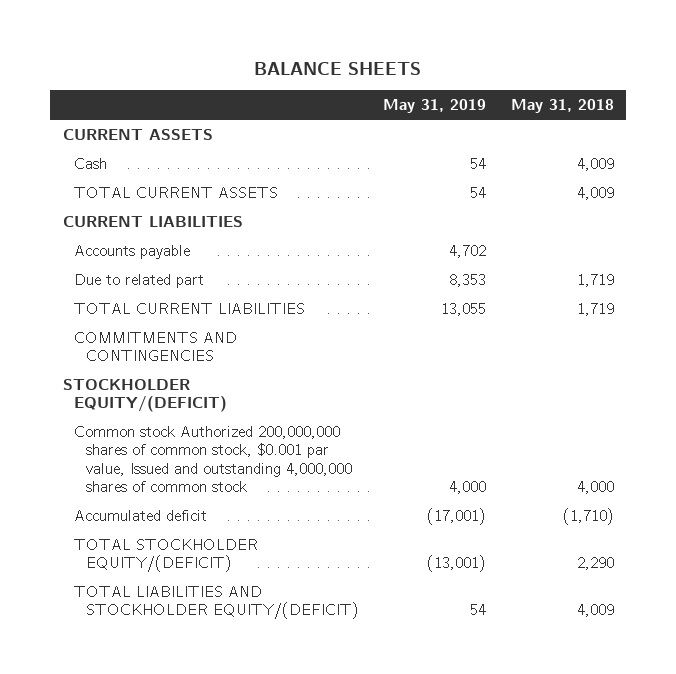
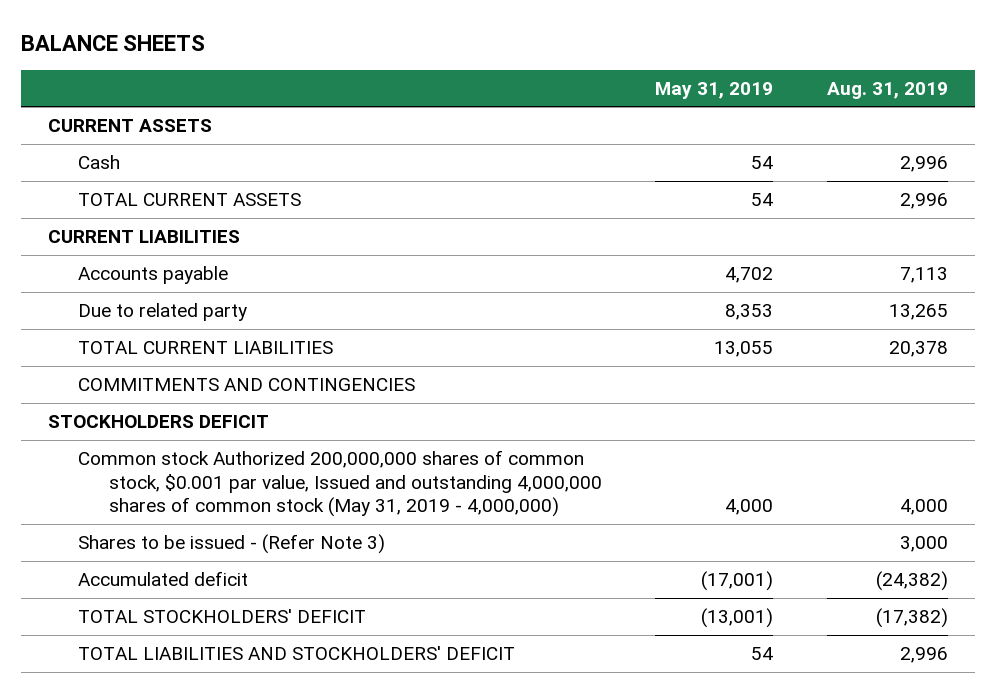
- | May 31, 2019 | May 31, 2018
+ | May 31, 2019 | Aug. 31, 2019
- Due to related part | 8,353 | 1,719
+ Due to related party | 8,353 | 13,265
- STOCKHOLDER EQUITY/(DEFICIT)
- Common stock Authorized 200,000,000 shares of common stock, $0.001 par value, Issued and outstanding 4,000,000 shares of common stock | 4,000 | 4,000
+ STOCKHOLDERS DEFICIT
+ Common stock Authorized 200,000,000 shares of common stock, $0.001 par value, Issued and outstanding 4,000,000 shares of common stock (May 31, 2019 - 4,000,000) | 4,000 | 4,000
+ Shares to be issued - (Refer Note 3) | | 3,000
- TOTAL STOCKHOLDER EQUITY/(DEFICIT) | (13,001) | 2,290
- TOTAL LIABILITIES AND STOCKHOLDER EQUITY/(DEFICIT) | 54 | 4,009
+ TOTAL STOCKHOLDERS' DEFICIT | (13,001) | (17,382)
+ TOTAL LIABILITIES AND STOCKHOLDERS' DEFICIT | 54 | 2,996

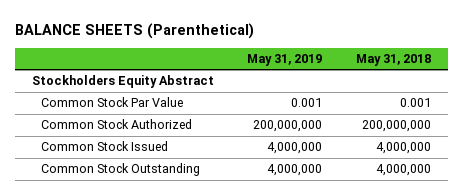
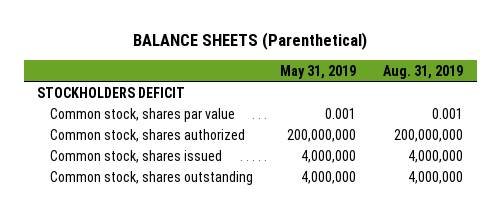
- | May 31, 2019 | May 31, 2018
+ | May 31, 2019 | Aug. 31, 2019
- Stockholders Equity Abstract
- Common Stock Par Value | 0.001 | 0.001
- Common Stock Authorized | 200,000,000 | 200,000,000
- Common Stock Issued | 4,000,000 | 4,000,000
- Common Stock Outstanding | 4,000,000 | 4,000,000
+ STOCKHOLDERS DEFICIT
+ Common stock, shares par value | 0.001 | 0.001
+ Common stock, shares authorized | 200,000,000 | 200,000,000
+ Common stock, shares issued | 4,000,000 | 4,000,000
+ Common stock, shares outstanding | 4,000,000 | 4,000,000

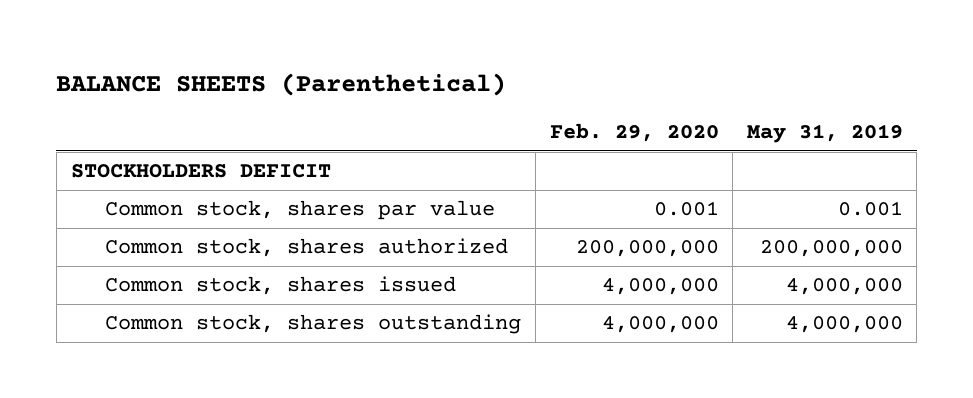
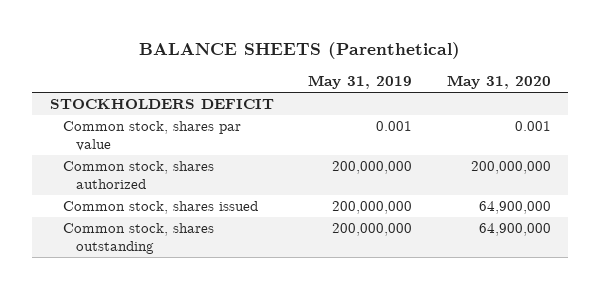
- | Feb. 29, 2020 | May 31, 2019
+ | May 31, 2019 | May 31, 2020
- Common stock, shares issued | 4,000,000 | 4,000,000
- Common stock, shares outstanding | 4,000,000 | 4,000,000
+ Common stock, shares issued | 200,000,000 | 64,900,000
+ Common stock, shares outstanding | 200,000,000 | 64,900,000

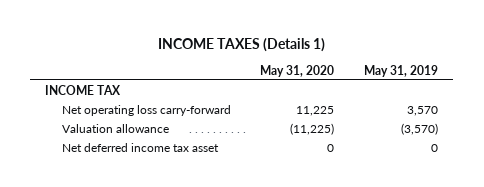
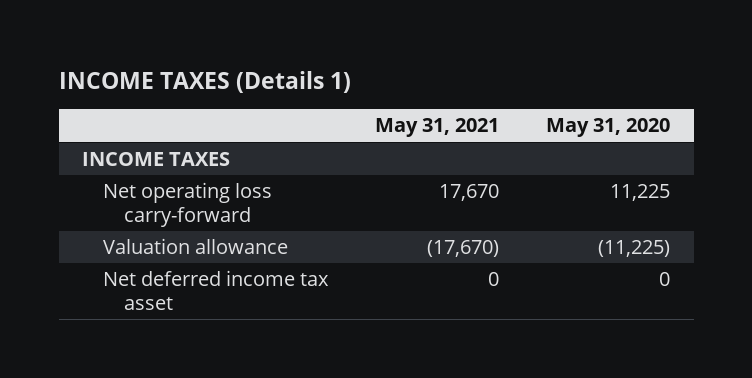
- | May 31, 2020 | May 31, 2019
+ | May 31, 2021 | May 31, 2020
- INCOME TAX
+ INCOME TAXES

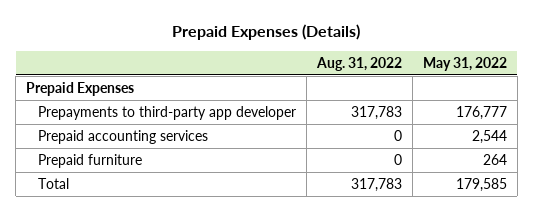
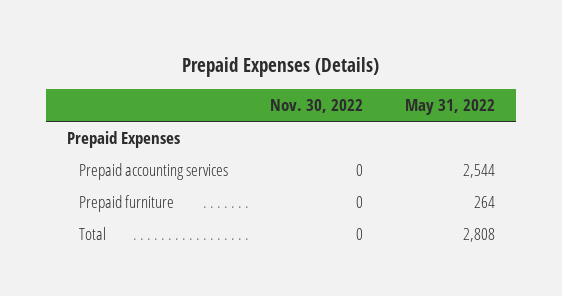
- | Aug. 31, 2022 | May 31, 2022
+ | Nov. 30, 2022 | May 31, 2022
- Prepayments to third-party app developer | 317,783 | 176,777
- Total | 317,783 | 179,585
+ Total | 0 | 2,808

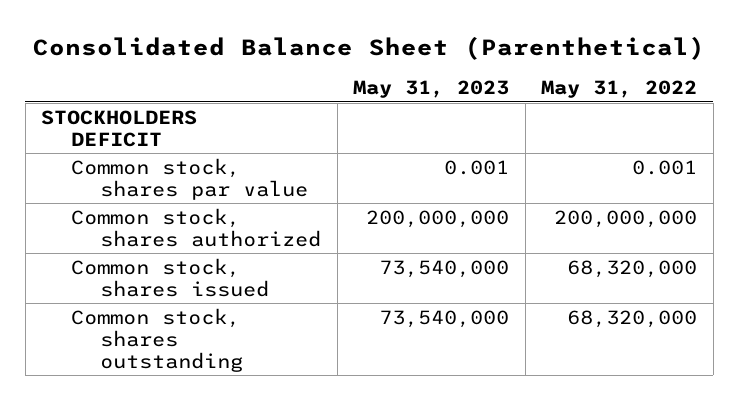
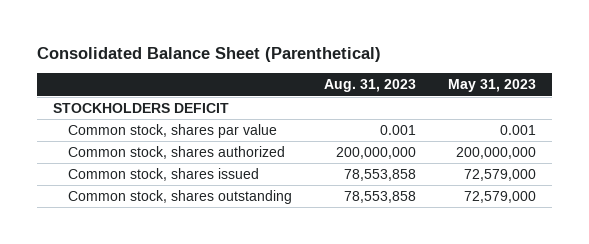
- | May 31, 2023 | May 31, 2022
+ | Aug. 31, 2023 | May 31, 2023
- Common stock, shares issued | 73,540,000 | 68,320,000
- Common stock, shares outstanding | 73,540,000 | 68,320,000
+ Common stock, shares issued | 78,553,858 | 72,579,000
+ Common stock, shares outstanding | 78,553,858 | 72,579,000

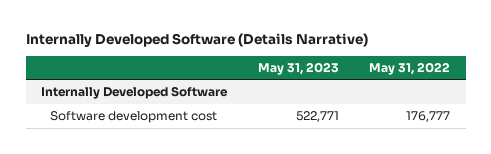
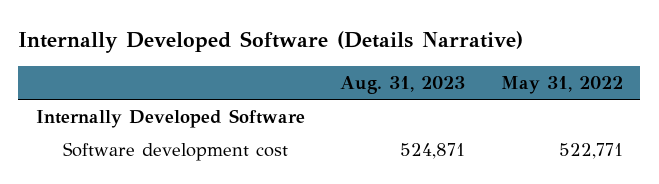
- | May 31, 2023 | May 31, 2022
+ | Aug. 31, 2023 | May 31, 2022
- Software development cost | 522,771 | 176,777
+ Software development cost | 524,871 | 522,771

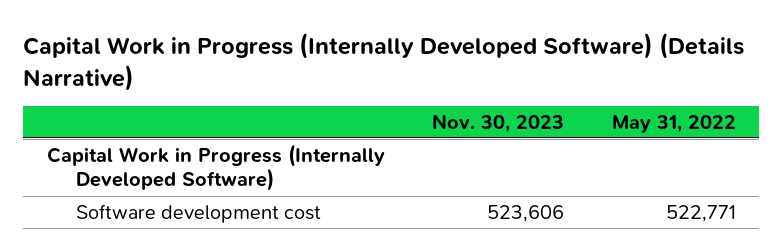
- Internally Developed Software (Details Narrative)
+ Capital Work in Progress (Internally Developed Software) (Details Narrative)
- | Aug. 31, 2023 | May 31, 2022
+ | Nov. 30, 2023 | May 31, 2022
- Internally Developed Software
+ Capital Work in Progress (Internally Developed Software)

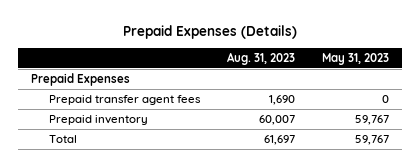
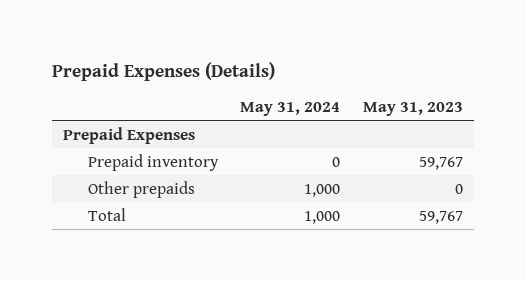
- | Aug. 31, 2023 | May 31, 2023
+ | May 31, 2024 | May 31, 2023
- Prepaid transfer agent fees | 1,690 | 0
+ Other prepaids | 1,000 | 0

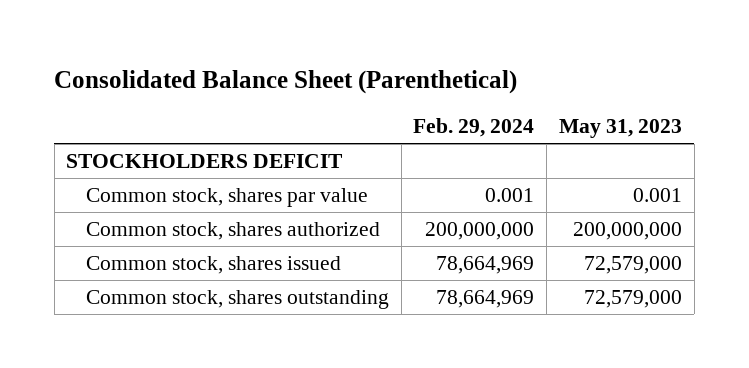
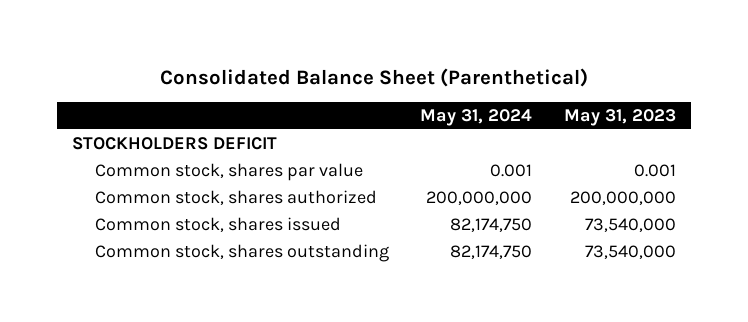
- | Feb. 29, 2024 | May 31, 2023
+ | May 31, 2024 | May 31, 2023
- Common stock, shares issued | 78,664,969 | 72,579,000
- Common stock, shares outstanding | 78,664,969 | 72,579,000
+ Common stock, shares issued | 82,174,750 | 73,540,000
+ Common stock, shares outstanding | 82,174,750 | 73,540,000

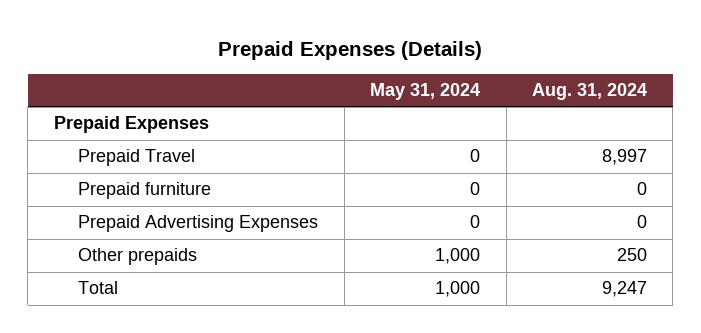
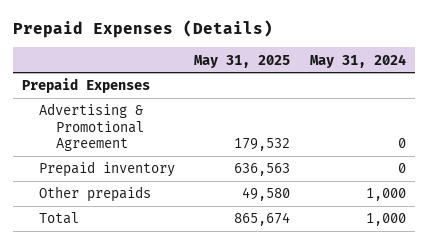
- | May 31, 2024 | Aug. 31, 2024
+ | May 31, 2025 | May 31, 2024
- Prepaid Travel | 0 | 8,997
- Prepaid furniture | 0 | 0
- Prepaid Advertising Expenses | 0 | 0
+ Advertising & Promotional Agreement | 179,532 | 0
+ Prepaid inventory | 636,563 | 0

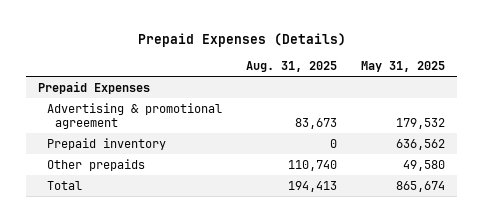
- | May 31, 2025 | May 31, 2024
+ | Aug. 31, 2025 | May 31, 2025
- Advertising & Promotional Agreement | 179,532 | 0
- Prepaid inventory | 636,563 | 0
+ Advertising & promotional agreement | 83,673 | 179,532
+ Prepaid inventory | 0 | 636,562

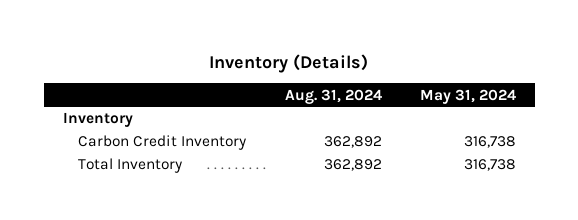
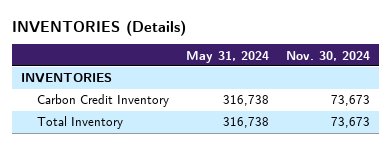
- Inventory (Details)
+ INVENTORIES (Details)
- | Aug. 31, 2024 | May 31, 2024
+ | May 31, 2024 | Nov. 30, 2024
- Inventory
+ INVENTORIES

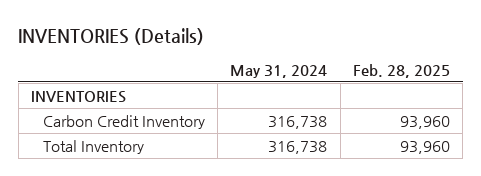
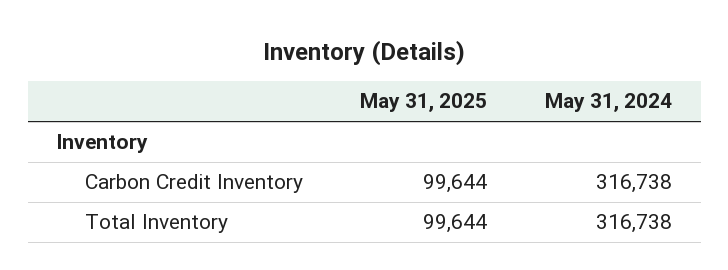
- INVENTORIES (Details)
+ Inventory (Details)
- | May 31, 2024 | Feb. 28, 2025
+ | May 31, 2025 | May 31, 2024
- INVENTORIES
+ Inventory

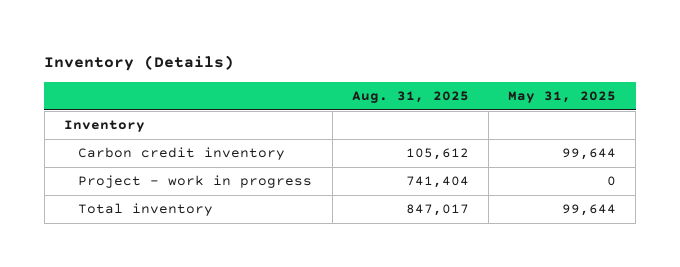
- | May 31, 2025 | May 31, 2024
+ | Aug. 31, 2025 | May 31, 2025
- Carbon Credit Inventory | 99,644 | 316,738
- Total Inventory | 99,644 | 316,738
+ Carbon credit inventory | 105,612 | 99,644
+ Project - work in progress | 741,404 | 0
+ Total inventory | 847,017 | 99,644

